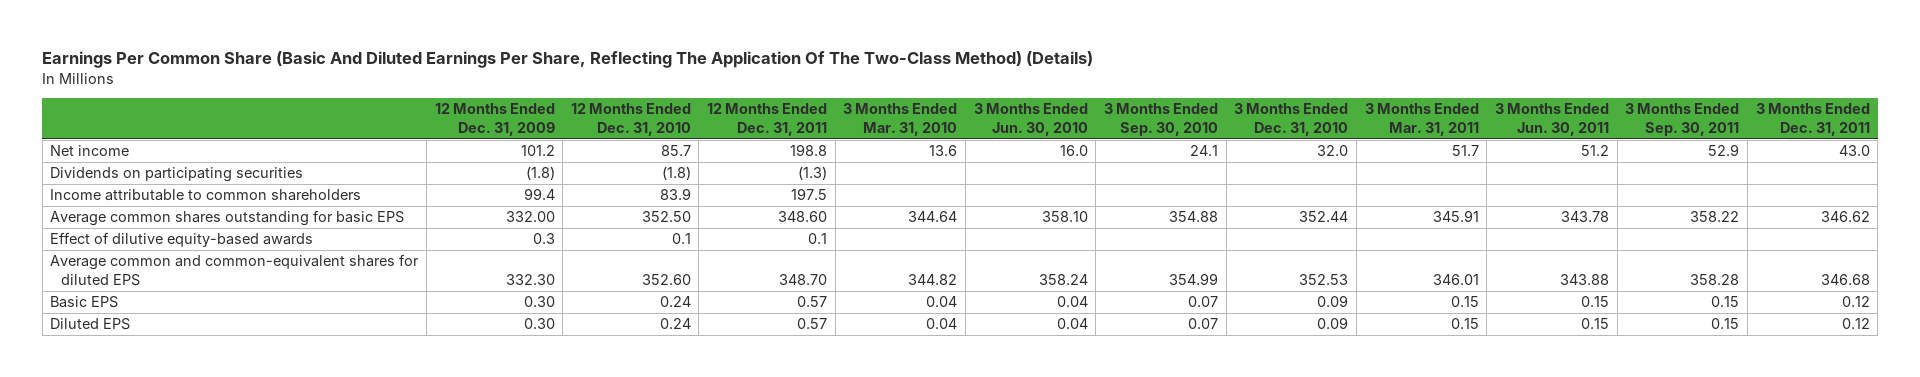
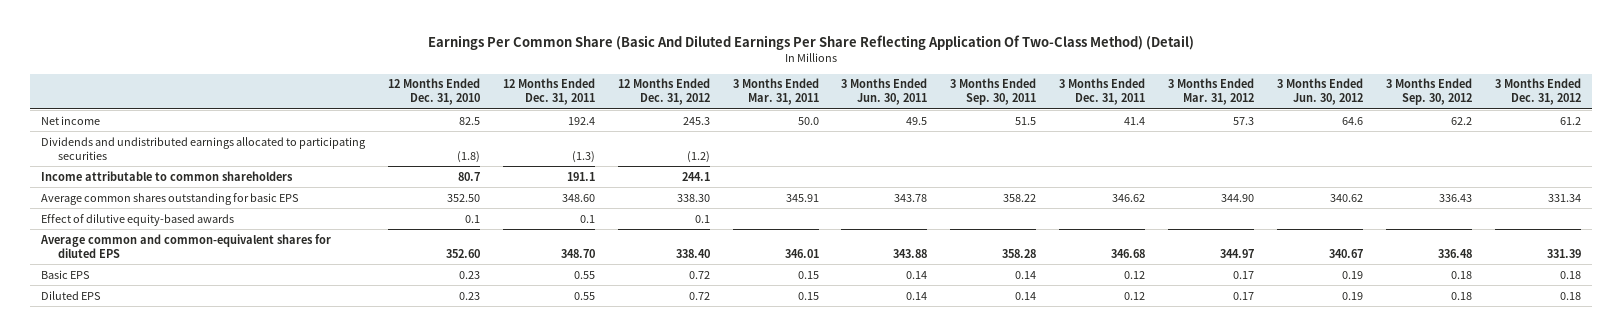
- Earnings Per Common Share (Basic And Diluted Earnings Per Share, Reflecting The Application Of The Two-Class Method) (Details)
+ Earnings Per Common Share (Basic And Diluted Earnings Per Share Reflecting Application Of Two-Class Method) (Detail)
- | 12 Months Ended Dec. 31, 2009 | 12 Months Ended Dec. 31, 2010 | 12 Months Ended Dec. 31, 2011 | 3 Months Ended Mar. 31, 2010 | 3 Months Ended Jun. 30, 2010 | 3 Months Ended Sep. 30, 2010 | 3 Months Ended Dec. 31, 2010 | 3 Months Ended Mar. 31, 2011 | 3 Months Ended Jun. 30, 2011 | 3 Months Ended Sep. 30, 2011 | 3 Months Ended Dec. 31, 2011
+ | 12 Months Ended Dec. 31, 2010 | 12 Months Ended Dec. 31, 2011 | 12 Months Ended Dec. 31, 2012 | 3 Months Ended Mar. 31, 2011 | 3 Months Ended Jun. 30, 2011 | 3 Months Ended Sep. 30, 2011 | 3 Months Ended Dec. 31, 2011 | 3 Months Ended Mar. 31, 2012 | 3 Months Ended Jun. 30, 2012 | 3 Months Ended Sep. 30, 2012 | 3 Months Ended Dec. 31, 2012
- Net income | 101.2 | 85.7 | 198.8 | 13.6 | 16.0 | 24.1 | 32.0 | 51.7 | 51.2 | 52.9 | 43.0
- Dividends on participating securities | (1.8) | (1.8) | (1.3) | | | | | | | |
- Income attributable to common shareholders | 99.4 | 83.9 | 197.5 | | | | | | | |
+ Net income | 82.5 | 192.4 | 245.3 | 50.0 | 49.5 | 51.5 | 41.4 | 57.3 | 64.6 | 62.2 | 61.2
+ Dividends and undistributed earnings allocated to participating securities | (1.8) | (1.3) | (1.2) | | | | | | | |
+ Income attributable to common shareholders | 80.7 | 191.1 | 244.1 | | | | | | | |
- Basic EPS | 0.30 | 0.24 | 0.57 | 0.04 | 0.04 | 0.07 | 0.09 | 0.15 | 0.15 | 0.15 | 0.12
- Diluted EPS | 0.30 | 0.24 | 0.57 | 0.04 | 0.04 | 0.07 | 0.09 | 0.15 | 0.15 | 0.15 | 0.12
+ Basic EPS | 0.23 | 0.55 | 0.72 | 0.15 | 0.14 | 0.14 | 0.12 | 0.17 | 0.19 | 0.18 | 0.18
+ Diluted EPS | 0.23 | 0.55 | 0.72 | 0.15 | 0.14 | 0.14 | 0.12 | 0.17 | 0.19 | 0.18 | 0.18

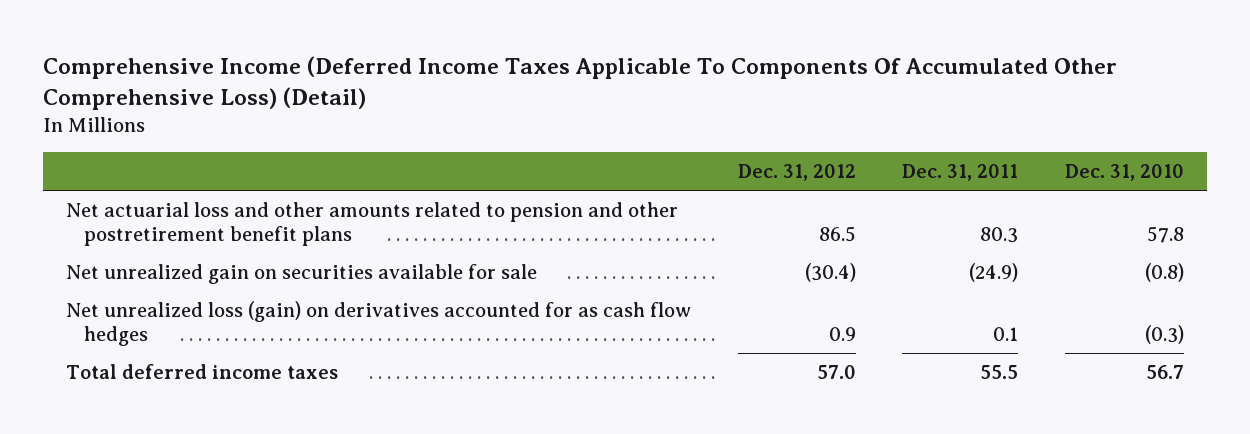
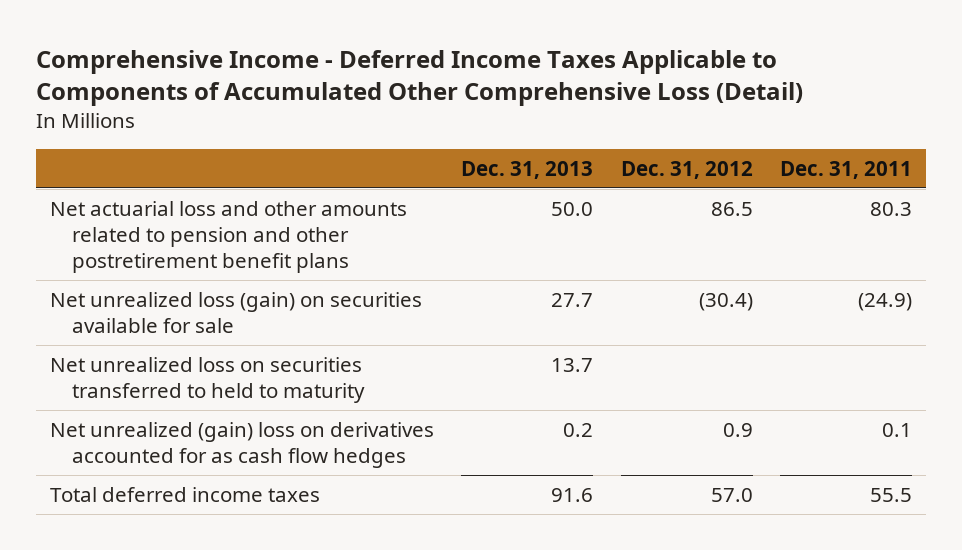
- Comprehensive Income (Deferred Income Taxes Applicable To Components Of Accumulated Other Comprehensive Loss) (Detail)
+ Comprehensive Income - Deferred Income Taxes Applicable to Components of Accumulated Other Comprehensive Loss (Detail)
- | Dec. 31, 2012 | Dec. 31, 2011 | Dec. 31, 2010
+ | Dec. 31, 2013 | Dec. 31, 2012 | Dec. 31, 2011
- Net unrealized gain on securities available for sale | (30.4) | (24.9) | (0.8)
- Net unrealized loss (gain) on derivatives accounted for as cash flow hedges | 0.9 | 0.1 | (0.3)
+ Net unrealized loss (gain) on securities available for sale | 27.7 | (30.4) | (24.9)
+ Net unrealized loss on securities transferred to held to maturity | 13.7 | |
+ Net unrealized (gain) loss on derivatives accounted for as cash flow hedges | 0.2 | 0.9 | 0.1

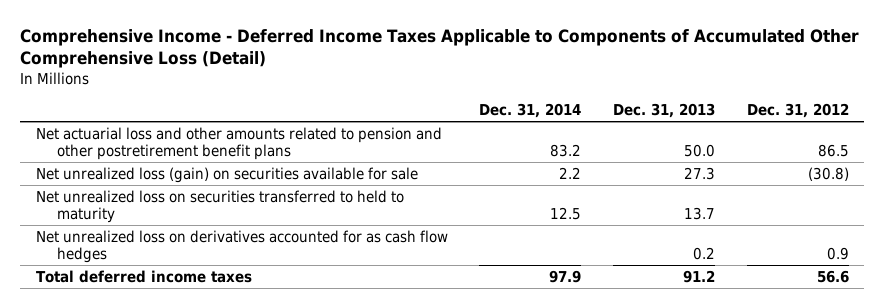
- | Dec. 31, 2013 | Dec. 31, 2012 | Dec. 31, 2011
+ | Dec. 31, 2014 | Dec. 31, 2013 | Dec. 31, 2012
- Net unrealized loss (gain) on securities available for sale | 27.7 | (30.4) | (24.9)
+ Net unrealized loss (gain) on securities available for sale | 2.2 | 27.3 | (30.8)
- Net unrealized (gain) loss on derivatives accounted for as cash flow hedges | 0.2 | 0.9 | 0.1
- Total deferred income taxes | 91.6 | 57.0 | 55.5
+ Net unrealized loss on derivatives accounted for as cash flow hedges | | 0.2 | 0.9
+ Total deferred income taxes | 97.9 | 91.2 | 56.6

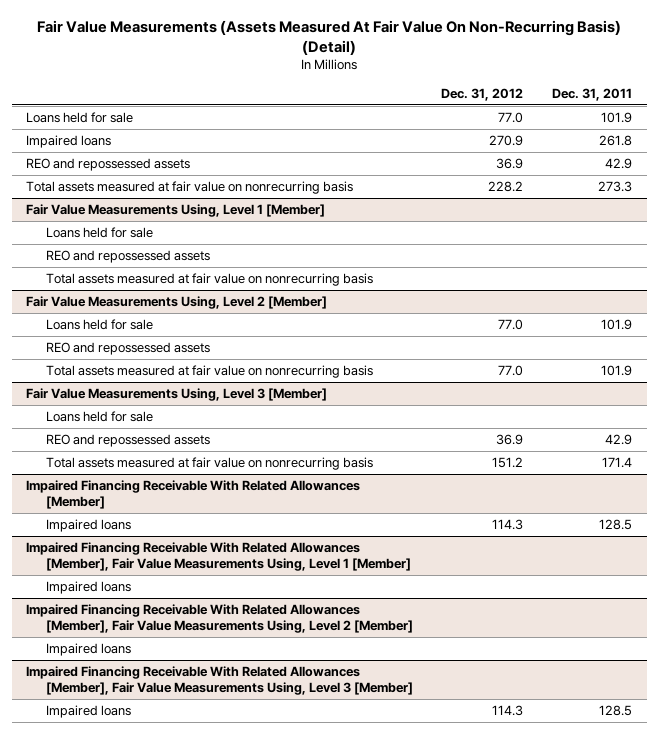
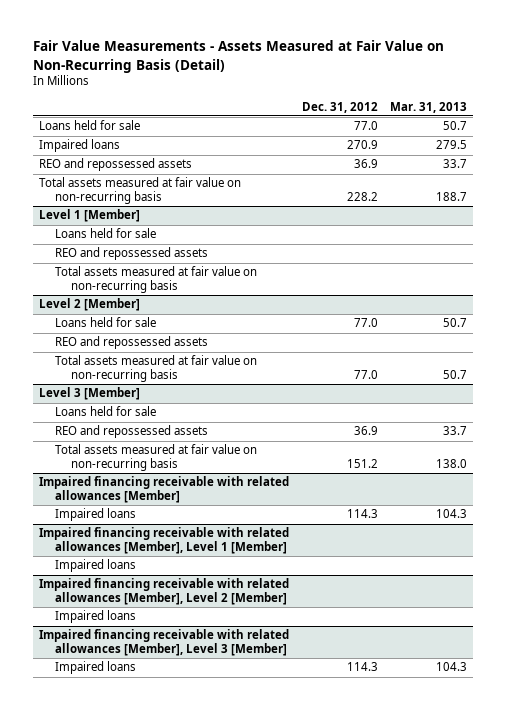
- Fair Value Measurements (Assets Measured At Fair Value On Non-Recurring Basis) (Detail)
+ Fair Value Measurements - Assets Measured at Fair Value on Non-Recurring Basis (Detail)
- | Dec. 31, 2012 | Dec. 31, 2011
+ | Dec. 31, 2012 | Mar. 31, 2013
- Total assets measured at fair value on nonrecurring basis | 228.2 | 273.3
- Fair Value Measurements Using, Level 1 [Member]
+ Total assets measured at fair value on non-recurring basis | 228.2 | 188.7
+ Level 1 [Member]
- Total assets measured at fair value on nonrecurring basis
- Fair Value Measurements Using, Level 2 [Member]
+ Total assets measured at fair value on non-recurring basis
+ Level 2 [Member]
- Total assets measured at fair value on nonrecurring basis | 77.0 | 101.9
- Fair Value Measurements Using, Level 3 [Member]
+ Total assets measured at fair value on non-recurring basis | 77.0 | 50.7
+ Level 3 [Member]
- Total assets measured at fair value on nonrecurring basis | 151.2 | 171.4
- Impaired Financing Receivable With Related Allowances [Member]
+ Total assets measured at fair value on non-recurring basis | 151.2 | 138.0
+ Impaired financing receivable with related allowances [Member]
- Impaired Financing Receivable With Related Allowances [Member], Fair Value Measurements Using, Level 1 [Member]
+ Impaired financing receivable with related allowances [Member], Level 1 [Member]
- Impaired Financing Receivable With Related Allowances [Member], Fair Value Measurements Using, Level 2 [Member]
+ Impaired financing receivable with related allowances [Member], Level 2 [Member]
- Impaired Financing Receivable With Related Allowances [Member], Fair Value Measurements Using, Level 3 [Member]
+ Impaired financing receivable with related allowances [Member], Level 3 [Member]

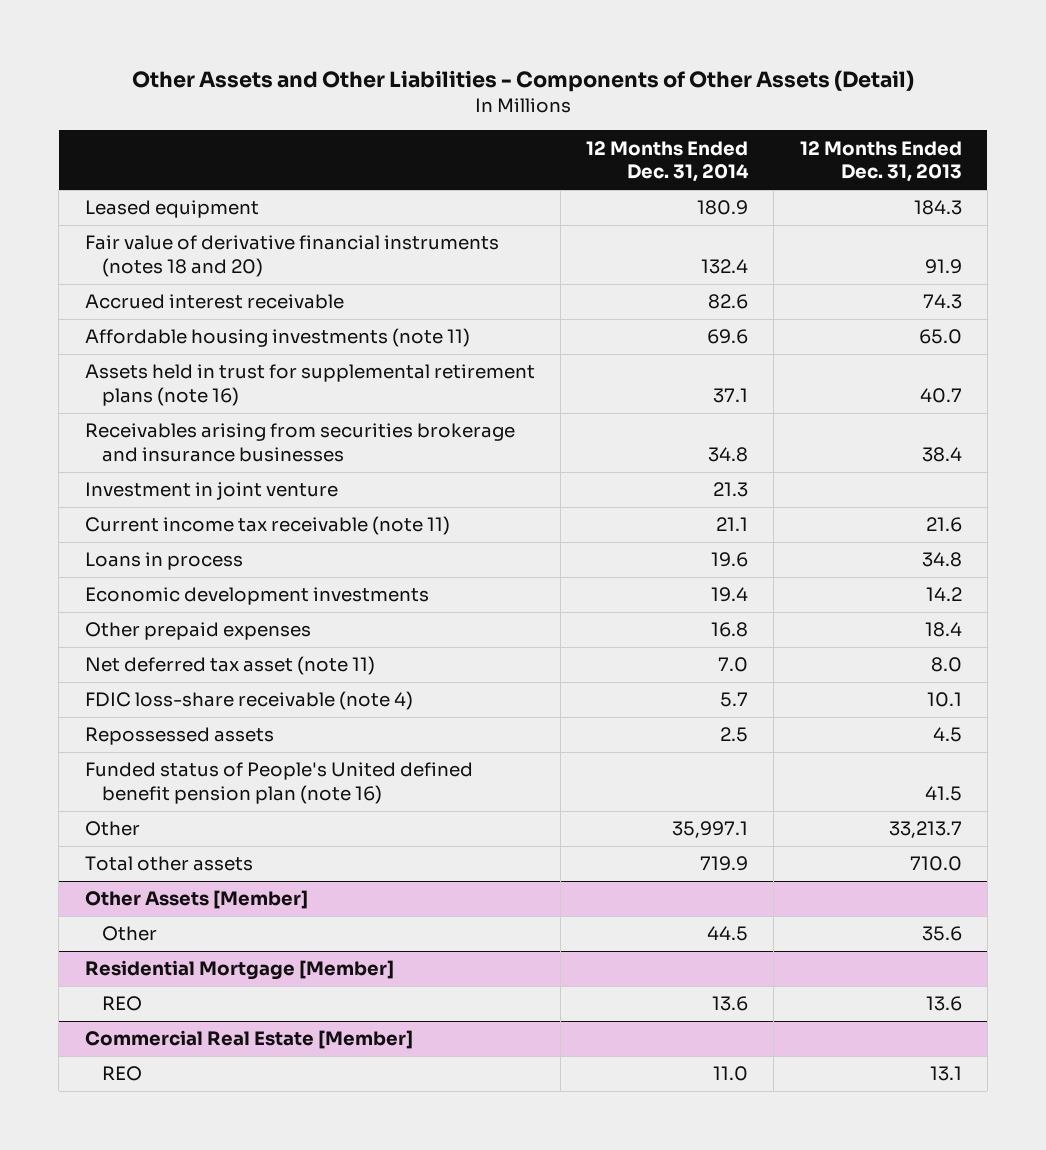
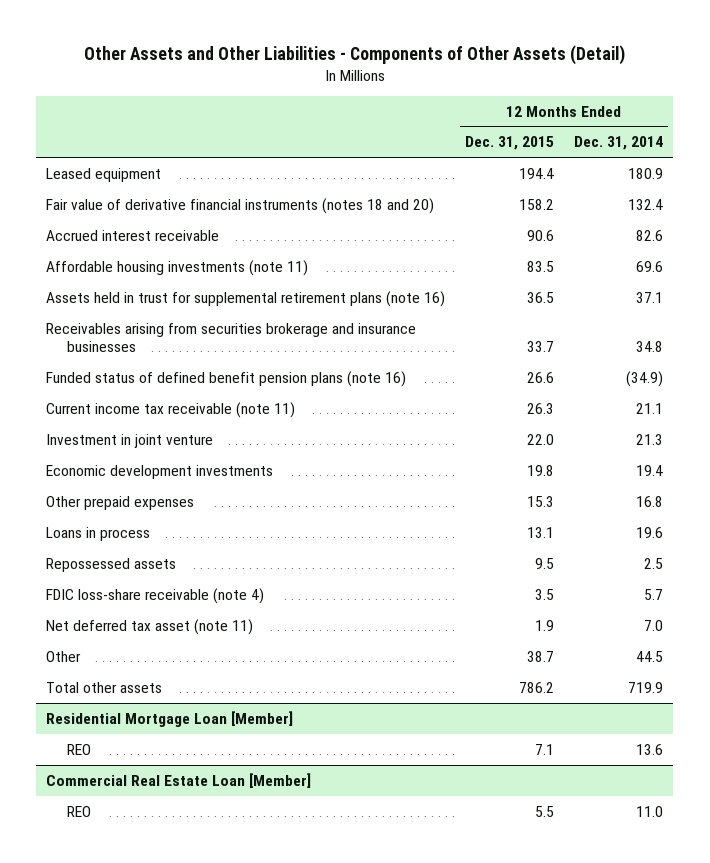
- | 12 Months Ended Dec. 31, 2014 | 12 Months Ended Dec. 31, 2013
+ | 12 Months Ended Dec. 31, 2015 | 12 Months Ended Dec. 31, 2014
+ Funded status of defined benefit pension plans (note 16) | 26.6 | (34.9)
moved down: Investment in joint venture | 22.0 | 21.3
moved down: Loans in process | 13.1 | 19.6
- Funded status of People's United defined benefit pension plan (note 16) | | 41.5
- Other | 35,997.1 | 33,213.7
- Other Assets [Member]
moved down: FDIC loss-share receivable (note 4) | 3.5 | 5.7
moved down: Net deferred tax asset (note 11) | 1.9 | 7.0
- Residential Mortgage [Member]
moved down: Total other assets | 786.2 | 719.9
+ Residential Mortgage Loan [Member]
- Commercial Real Estate [Member]
+ Commercial Real Estate Loan [Member]

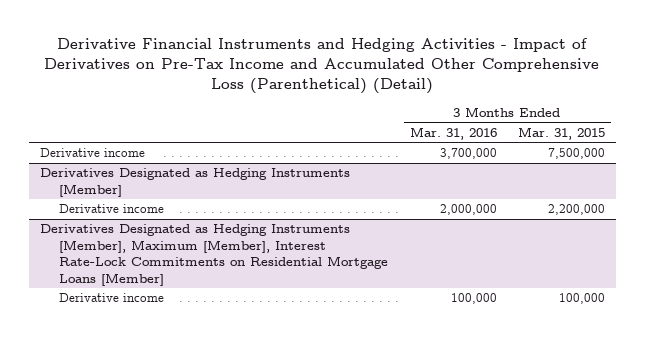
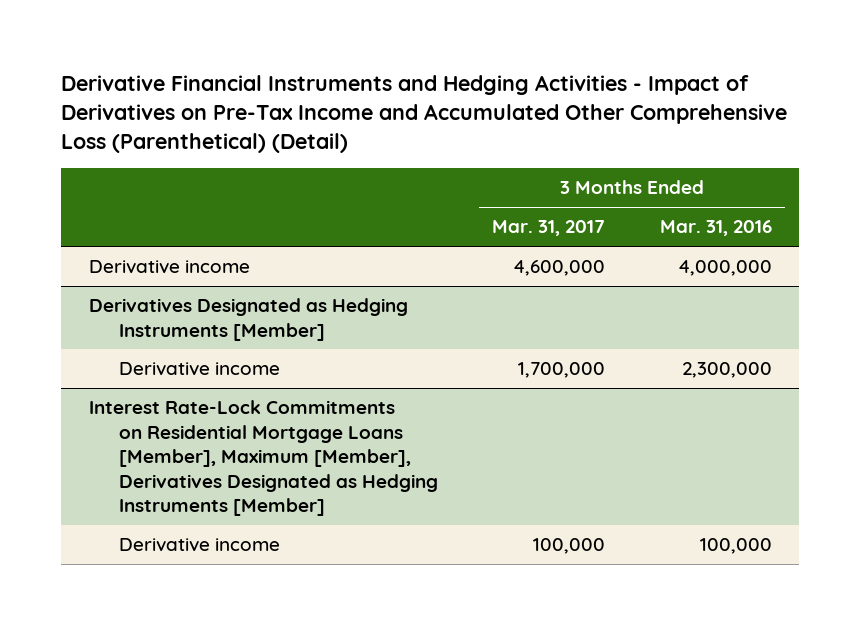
- | 3 Months Ended Mar. 31, 2016 | 3 Months Ended Mar. 31, 2015
+ | 3 Months Ended Mar. 31, 2017 | 3 Months Ended Mar. 31, 2016
- Derivative income | 3,700,000 | 7,500,000
+ Derivative income | 4,600,000 | 4,000,000
@ Derivatives Designated as Hedging Instruments [Member]
- Derivative income | 2,000,000 | 2,200,000
- Derivatives Designated as Hedging Instruments [Member], Maximum [Member], Interest Rate-Lock Commitments on Residential Mortgage Loans [Member]
@ Derivatives Designated as Hedging Instruments [Member]
+ Derivative income | 1,700,000 | 2,300,000
+ Interest Rate-Lock Commitments on Residential Mortgage Loans [Member], Maximum [Member], Derivatives Designated as Hedging Instruments [Member]

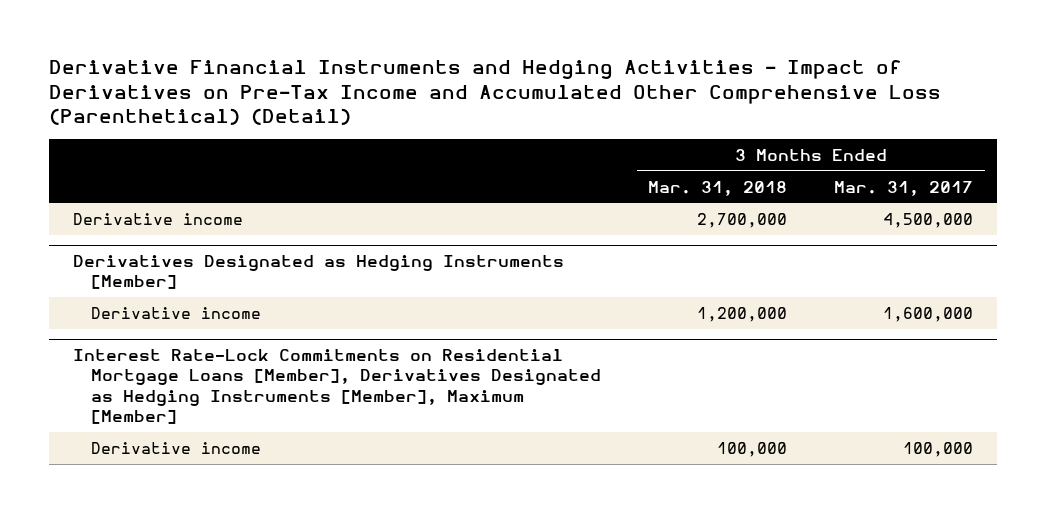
- | 3 Months Ended Mar. 31, 2017 | 3 Months Ended Mar. 31, 2016
+ | 3 Months Ended Mar. 31, 2018 | 3 Months Ended Mar. 31, 2017
- Derivative income | 4,600,000 | 4,000,000
+ Derivative income | 2,700,000 | 4,500,000
@ Derivatives Designated as Hedging Instruments [Member]
- Derivative income | 1,700,000 | 2,300,000
- Interest Rate-Lock Commitments on Residential Mortgage Loans [Member], Maximum [Member], Derivatives Designated as Hedging Instruments [Member]
@ Derivatives Designated as Hedging Instruments [Member]
+ Derivative income | 1,200,000 | 1,600,000
+ Interest Rate-Lock Commitments on Residential Mortgage Loans [Member], Derivatives Designated as Hedging Instruments [Member], Maximum [Member]

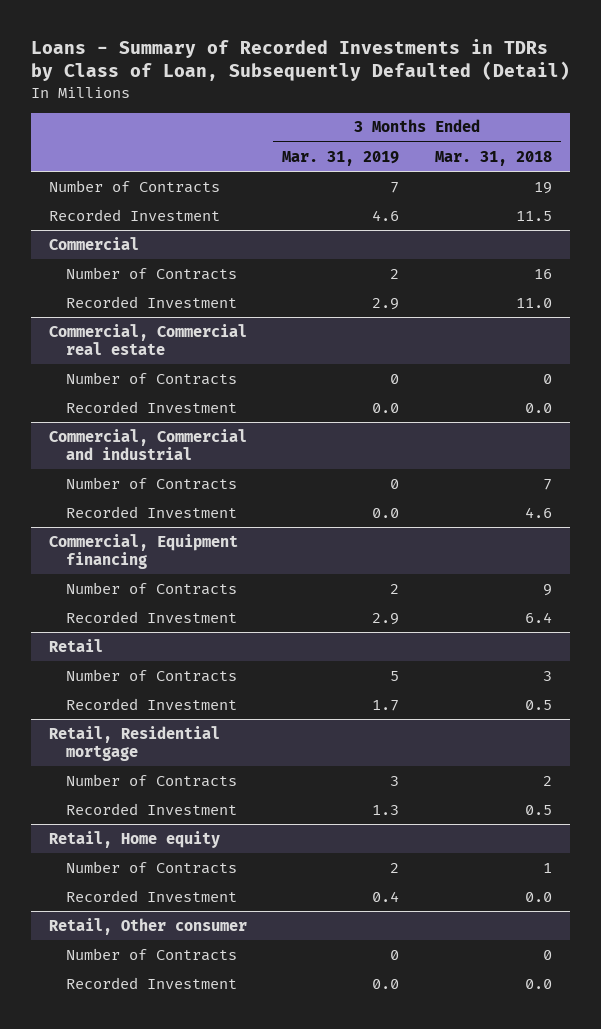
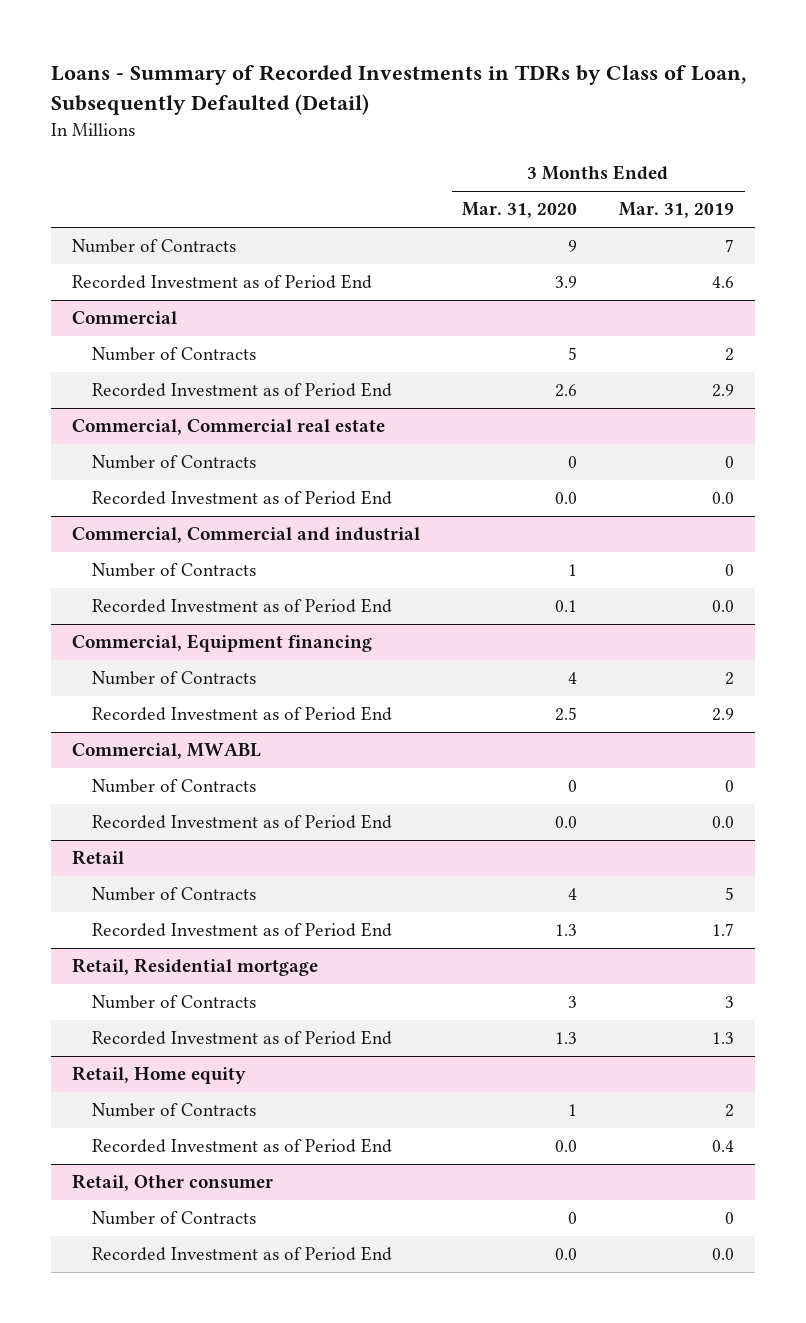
- | 3 Months Ended Mar. 31, 2019 | 3 Months Ended Mar. 31, 2018
+ | 3 Months Ended Mar. 31, 2020 | 3 Months Ended Mar. 31, 2019
- Recorded Investment | 4.6 | 11.5
+ Recorded Investment as of Period End | 3.9 | 4.6
@ Commercial
- Recorded Investment | 2.9 | 11.0
+ Recorded Investment as of Period End | 2.6 | 2.9
@ Commercial, Commercial real estate
- Recorded Investment | 0.0 | 0.0
+ Recorded Investment as of Period End | 0.0 | 0.0
@ Commercial, Commercial and industrial
- Recorded Investment | 0.0 | 4.6
+ Recorded Investment as of Period End | 0.1 | 0.0
@ Commercial, Equipment financing
- Recorded Investment | 2.9 | 6.4
+ Recorded Investment as of Period End | 2.5 | 2.9
+ Commercial, MWABL
+ Number of Contracts | 0 | 0
+ Recorded Investment as of Period End | 0.0 | 0.0
@ Retail
- Recorded Investment | 1.7 | 0.5
+ Recorded Investment as of Period End | 1.3 | 1.7
@ Retail, Residential mortgage
- Recorded Investment | 1.3 | 0.5
+ Recorded Investment as of Period End | 1.3 | 1.3
@ Retail, Home equity
- Recorded Investment | 0.4 | 0.0
+ Recorded Investment as of Period End | 0.0 | 0.4
@ Retail, Other consumer
- Recorded Investment | 0.0 | 0.0
+ Recorded Investment as of Period End | 0.0 | 0.0

